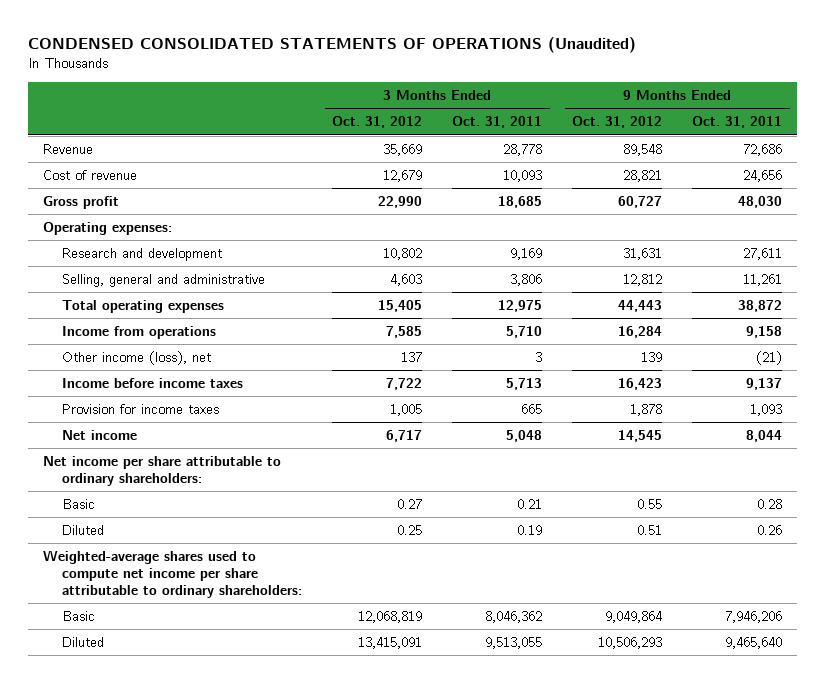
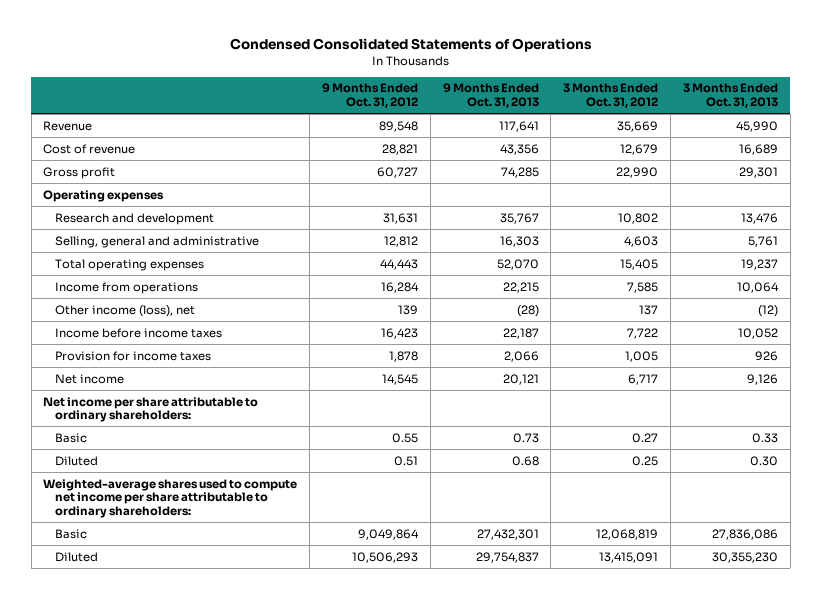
- CONDENSED CONSOLIDATED STATEMENTS OF OPERATIONS (Unaudited)
+ Condensed Consolidated Statements of Operations
- | 3 Months Ended Oct. 31, 2012 | 3 Months Ended Oct. 31, 2011 | 9 Months Ended Oct. 31, 2012 | 9 Months Ended Oct. 31, 2011
+ | 9 Months Ended Oct. 31, 2012 | 9 Months Ended Oct. 31, 2013 | 3 Months Ended Oct. 31, 2012 | 3 Months Ended Oct. 31, 2013
- Operating expenses:
+ Operating expenses

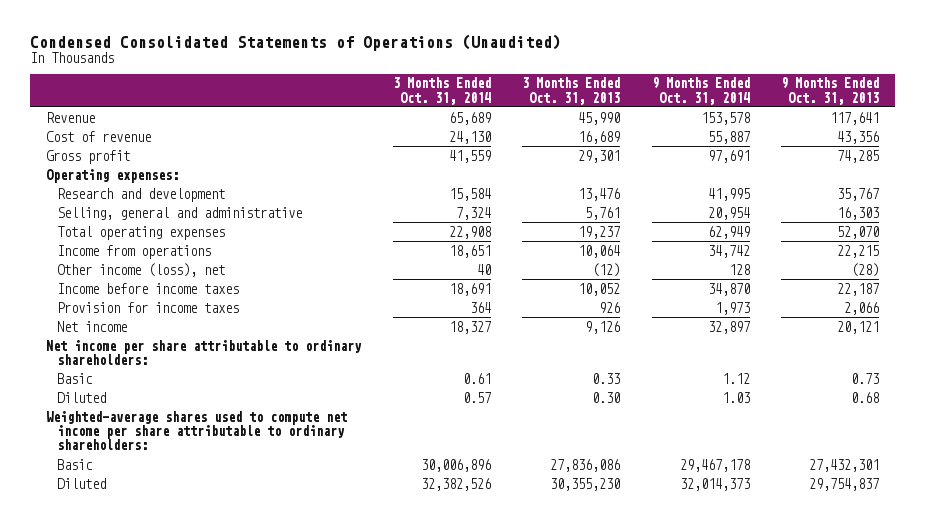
- Condensed Consolidated Statements of Operations
+ Condensed Consolidated Statements of Operations (Unaudited)
- | 9 Months Ended Oct. 31, 2012 | 9 Months Ended Oct. 31, 2013 | 3 Months Ended Oct. 31, 2012 | 3 Months Ended Oct. 31, 2013
+ | 3 Months Ended Oct. 31, 2014 | 3 Months Ended Oct. 31, 2013 | 9 Months Ended Oct. 31, 2014 | 9 Months Ended Oct. 31, 2013
- Operating expenses
+ Operating expenses:

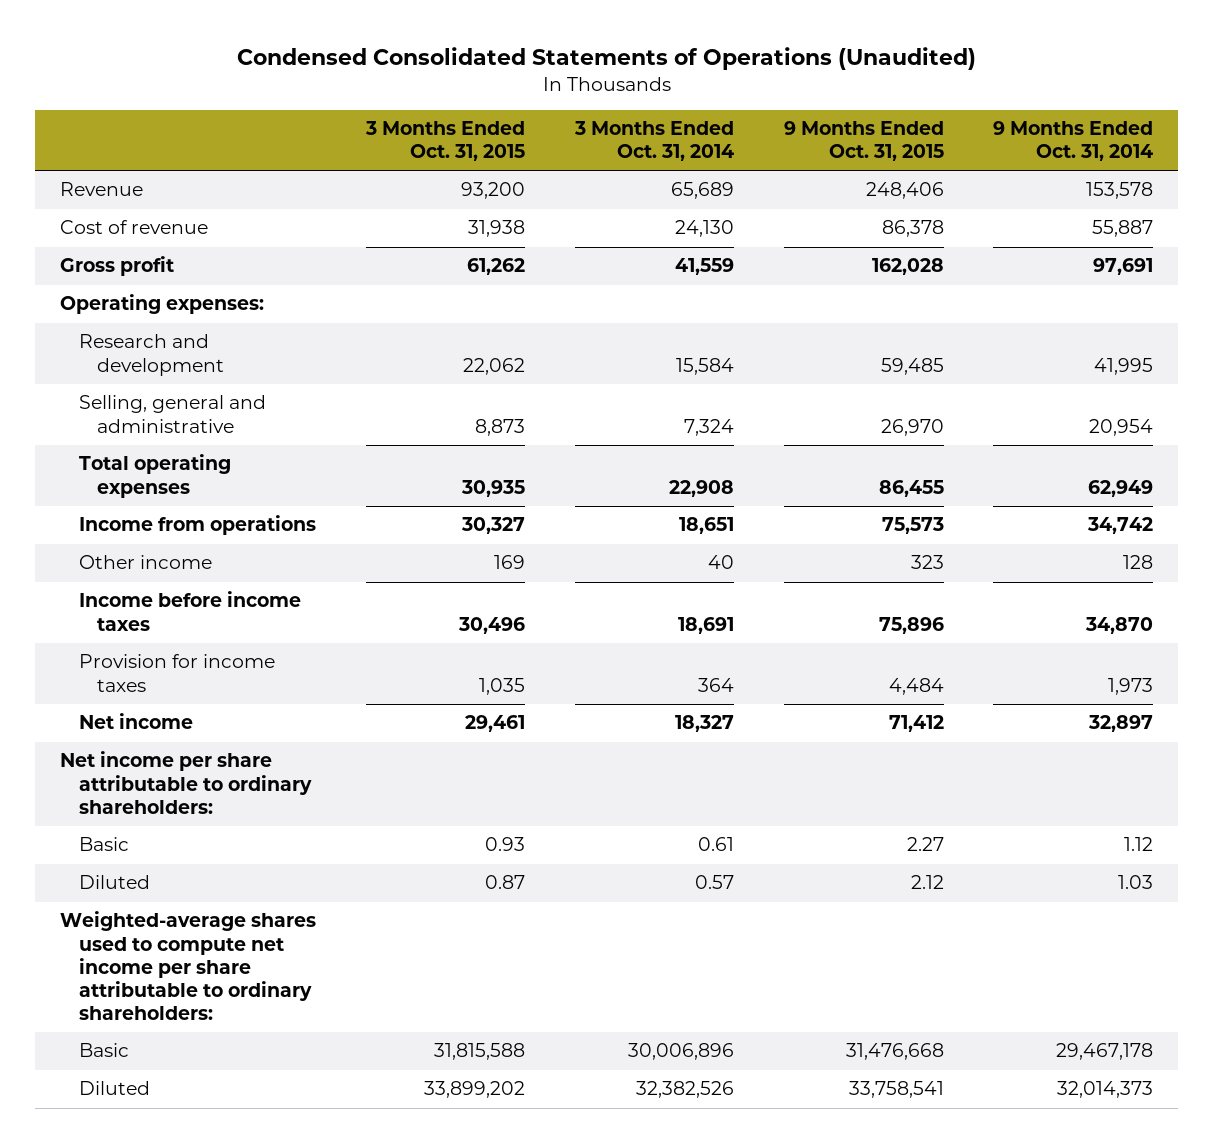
- | 3 Months Ended Oct. 31, 2014 | 3 Months Ended Oct. 31, 2013 | 9 Months Ended Oct. 31, 2014 | 9 Months Ended Oct. 31, 2013
+ | 3 Months Ended Oct. 31, 2015 | 3 Months Ended Oct. 31, 2014 | 9 Months Ended Oct. 31, 2015 | 9 Months Ended Oct. 31, 2014
- Other income (loss), net | 40 | (12) | 128 | (28)
+ Other income | 169 | 40 | 323 | 128

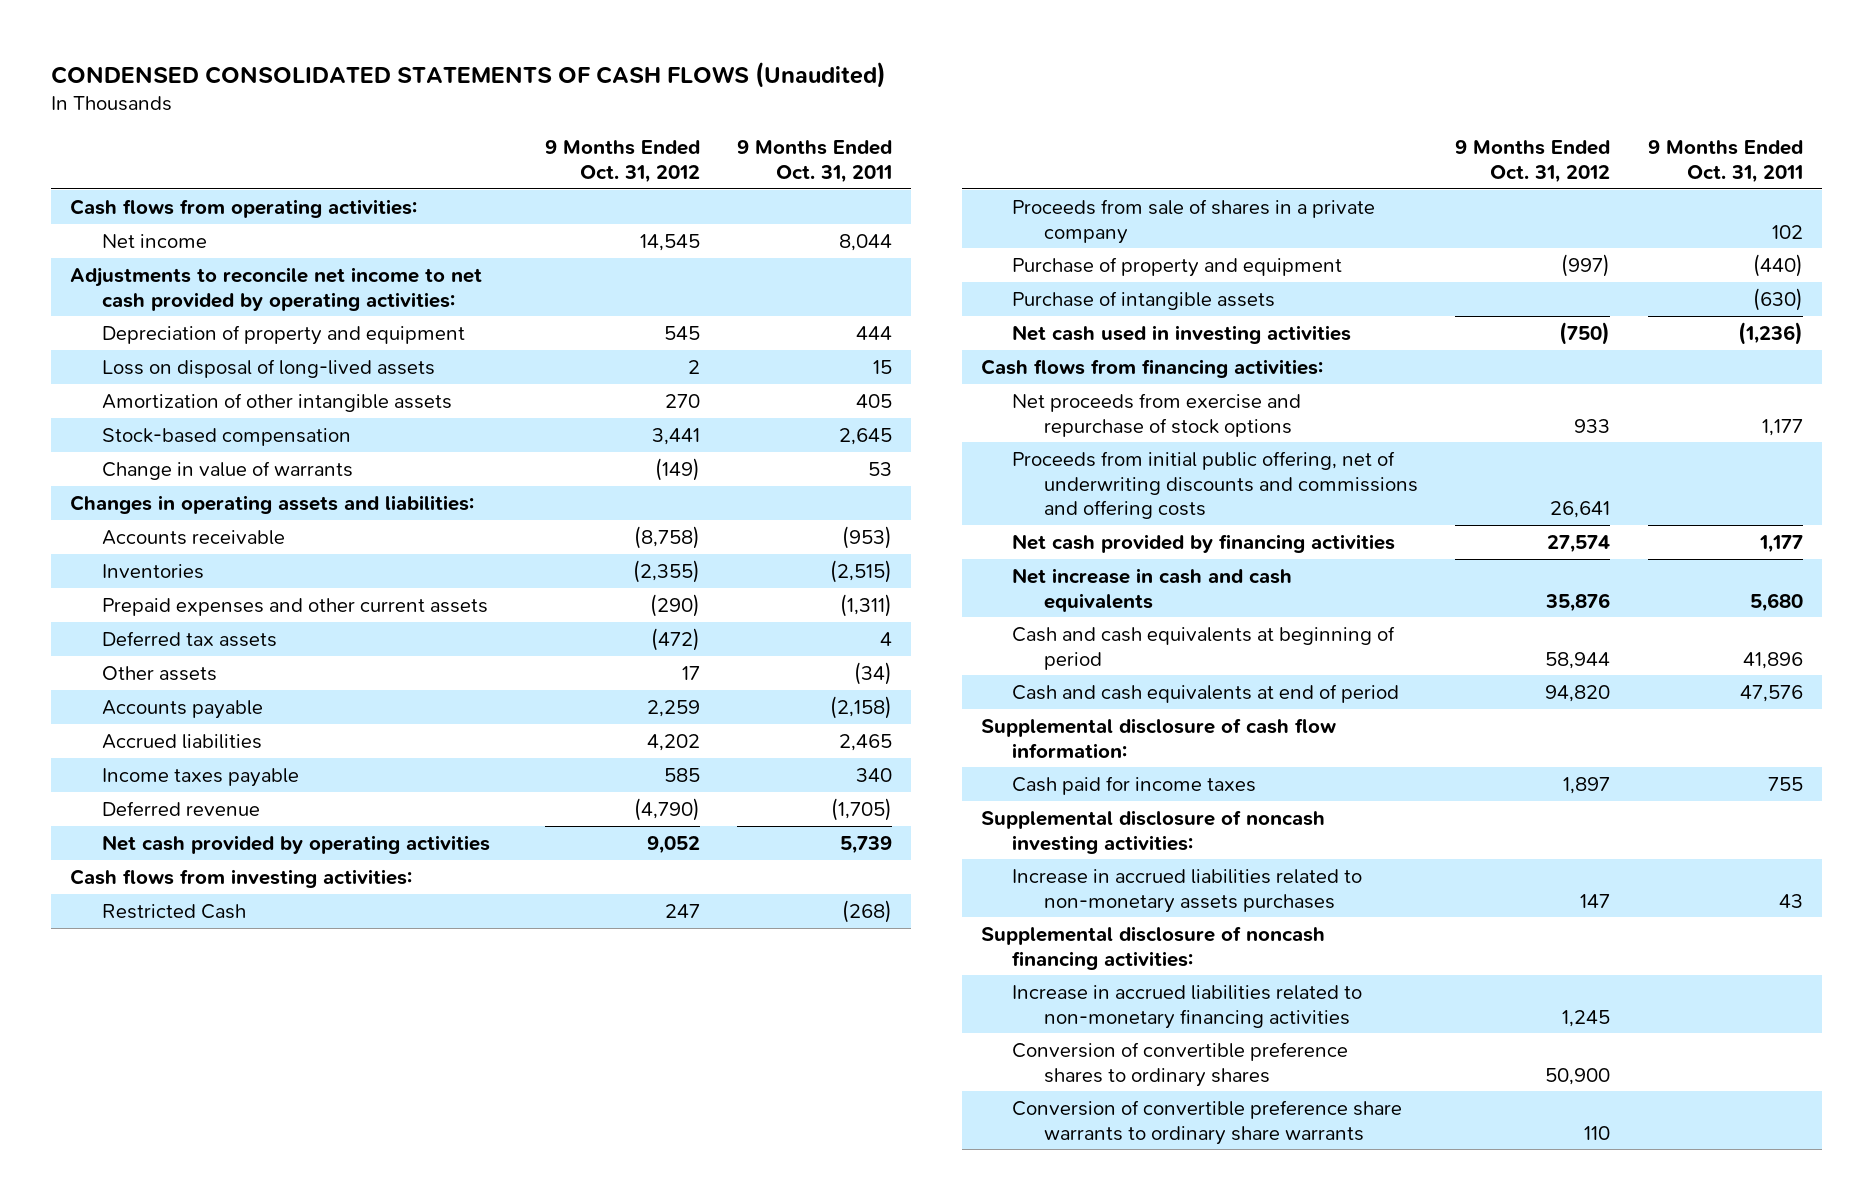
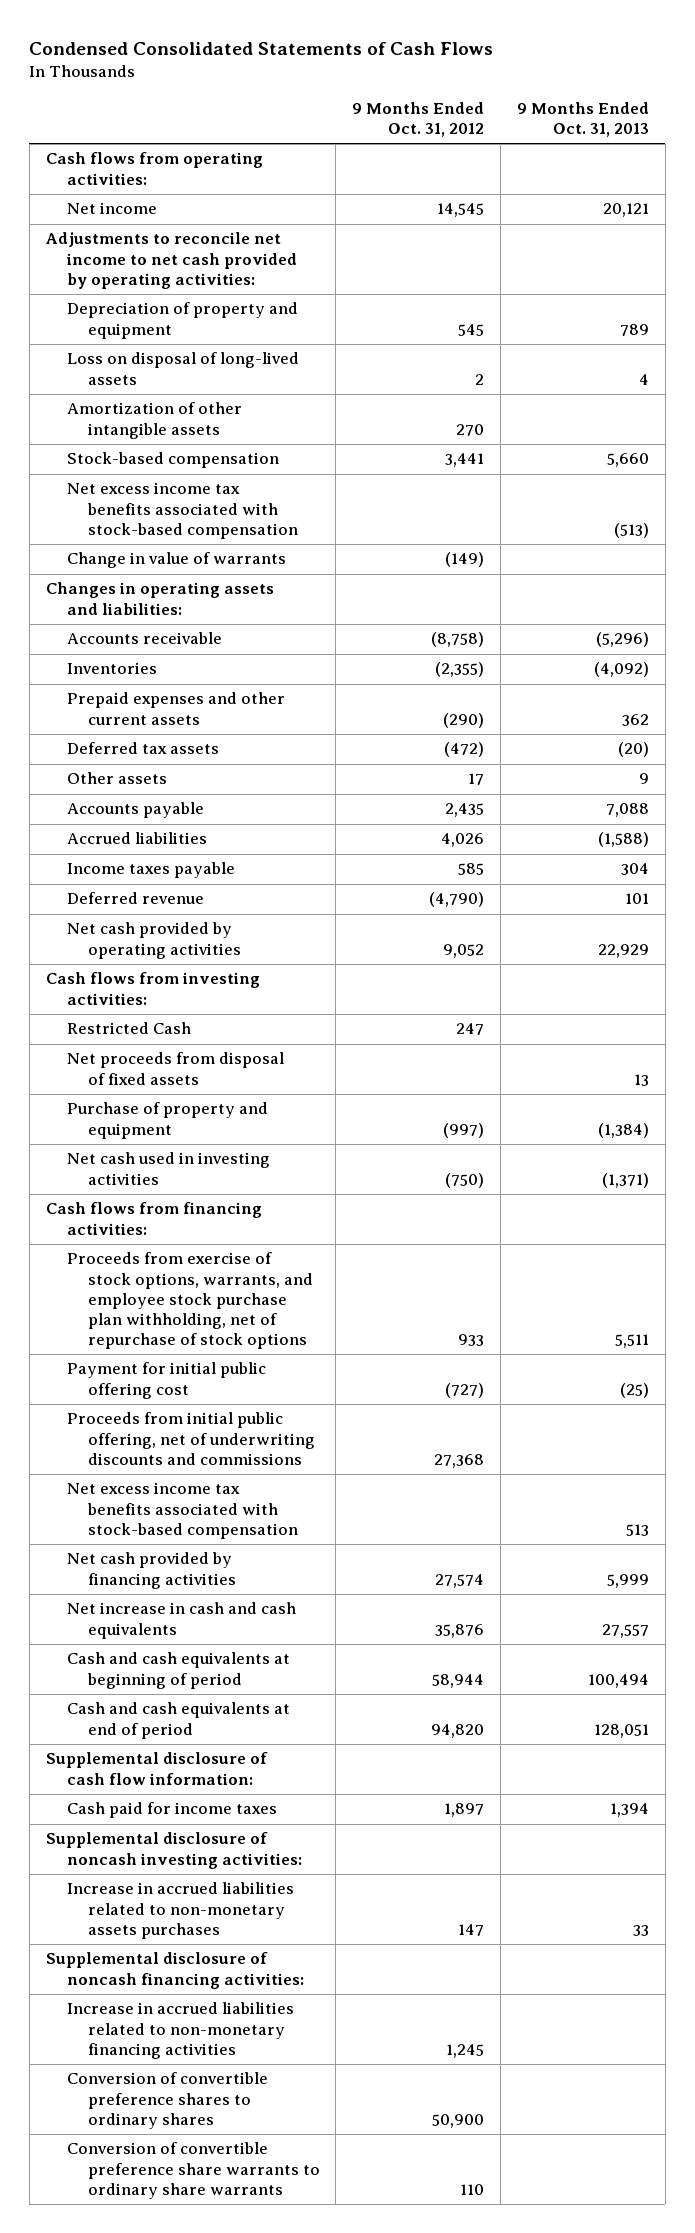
- CONDENSED CONSOLIDATED STATEMENTS OF CASH FLOWS (Unaudited)
+ Condensed Consolidated Statements of Cash Flows
- | 9 Months Ended Oct. 31, 2012 | 9 Months Ended Oct. 31, 2011
+ | 9 Months Ended Oct. 31, 2012 | 9 Months Ended Oct. 31, 2013
+ Net excess income tax benefits associated with stock-based compensation | | (513)
- Accounts payable | 2,259 | (2,158)
- Accrued liabilities | 4,202 | 2,465
+ Accounts payable | 2,435 | 7,088
+ Accrued liabilities | 4,026 | (1,588)
- Proceeds from sale of shares in a private company | | 102
+ Net proceeds from disposal of fixed assets | | 13
- Purchase of intangible assets | | (630)
- Net proceeds from exercise and repurchase of stock options | 933 | 1,177
- Proceeds from initial public offering, net of underwriting discounts and commissions and offering costs | 26,641 |
+ Proceeds from exercise of stock options, warrants, and employee stock purchase plan withholding, net of repurchase of stock options | 933 | 5,511
+ Payment for initial public offering cost | (727) | (25)
+ Proceeds from initial public offering, net of underwriting discounts and commissions | 27,368 |
+ Net excess income tax benefits associated with stock-based compensation | | 513

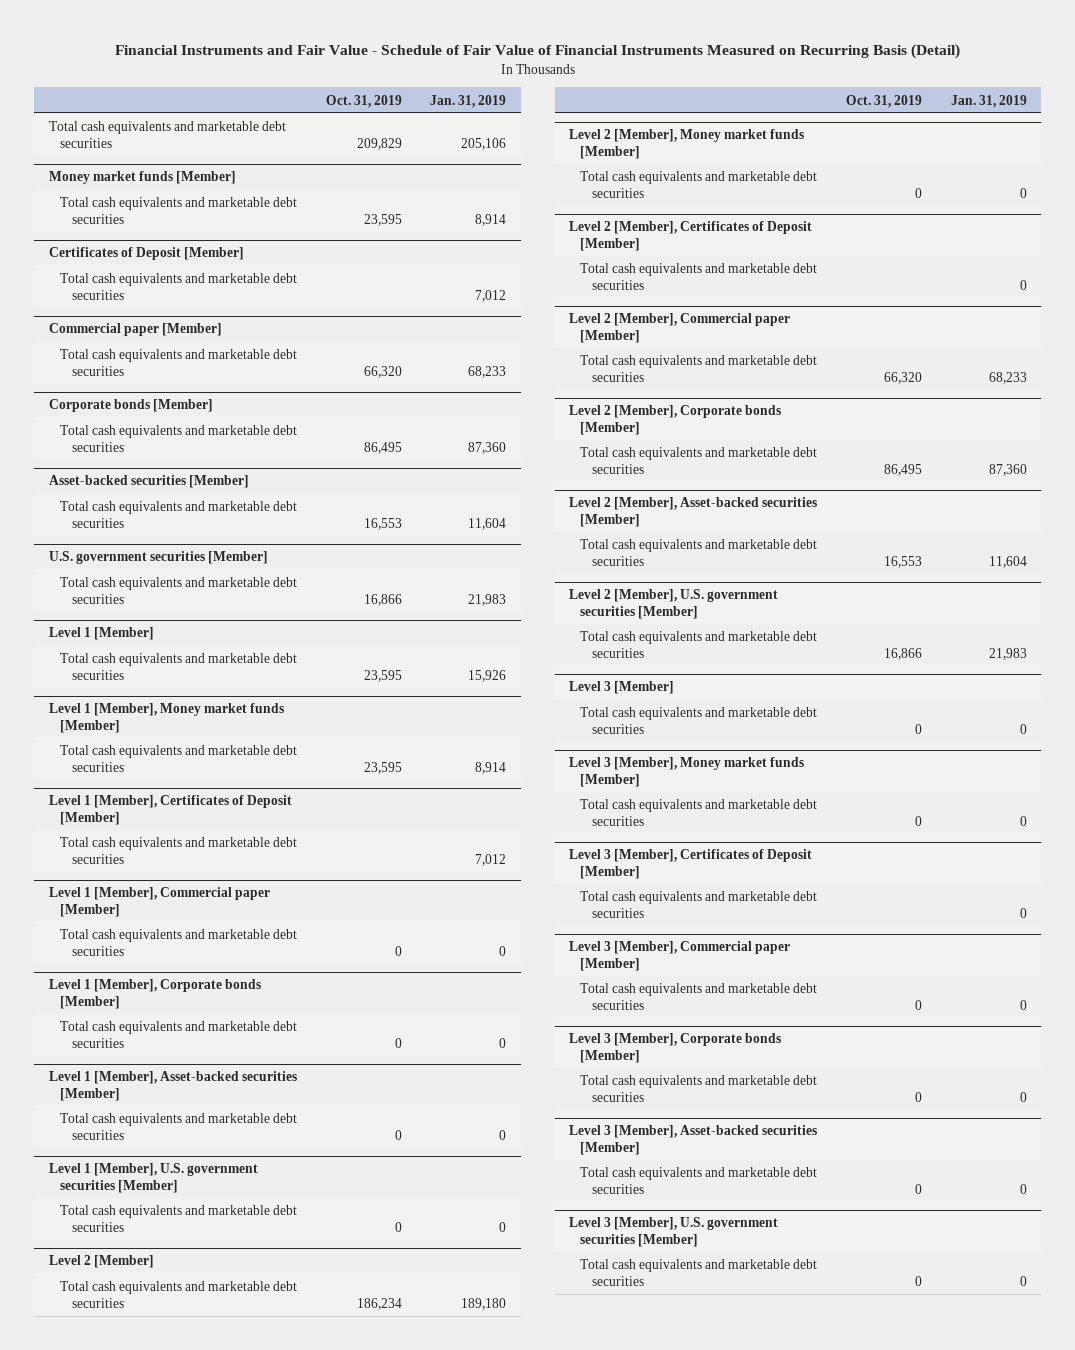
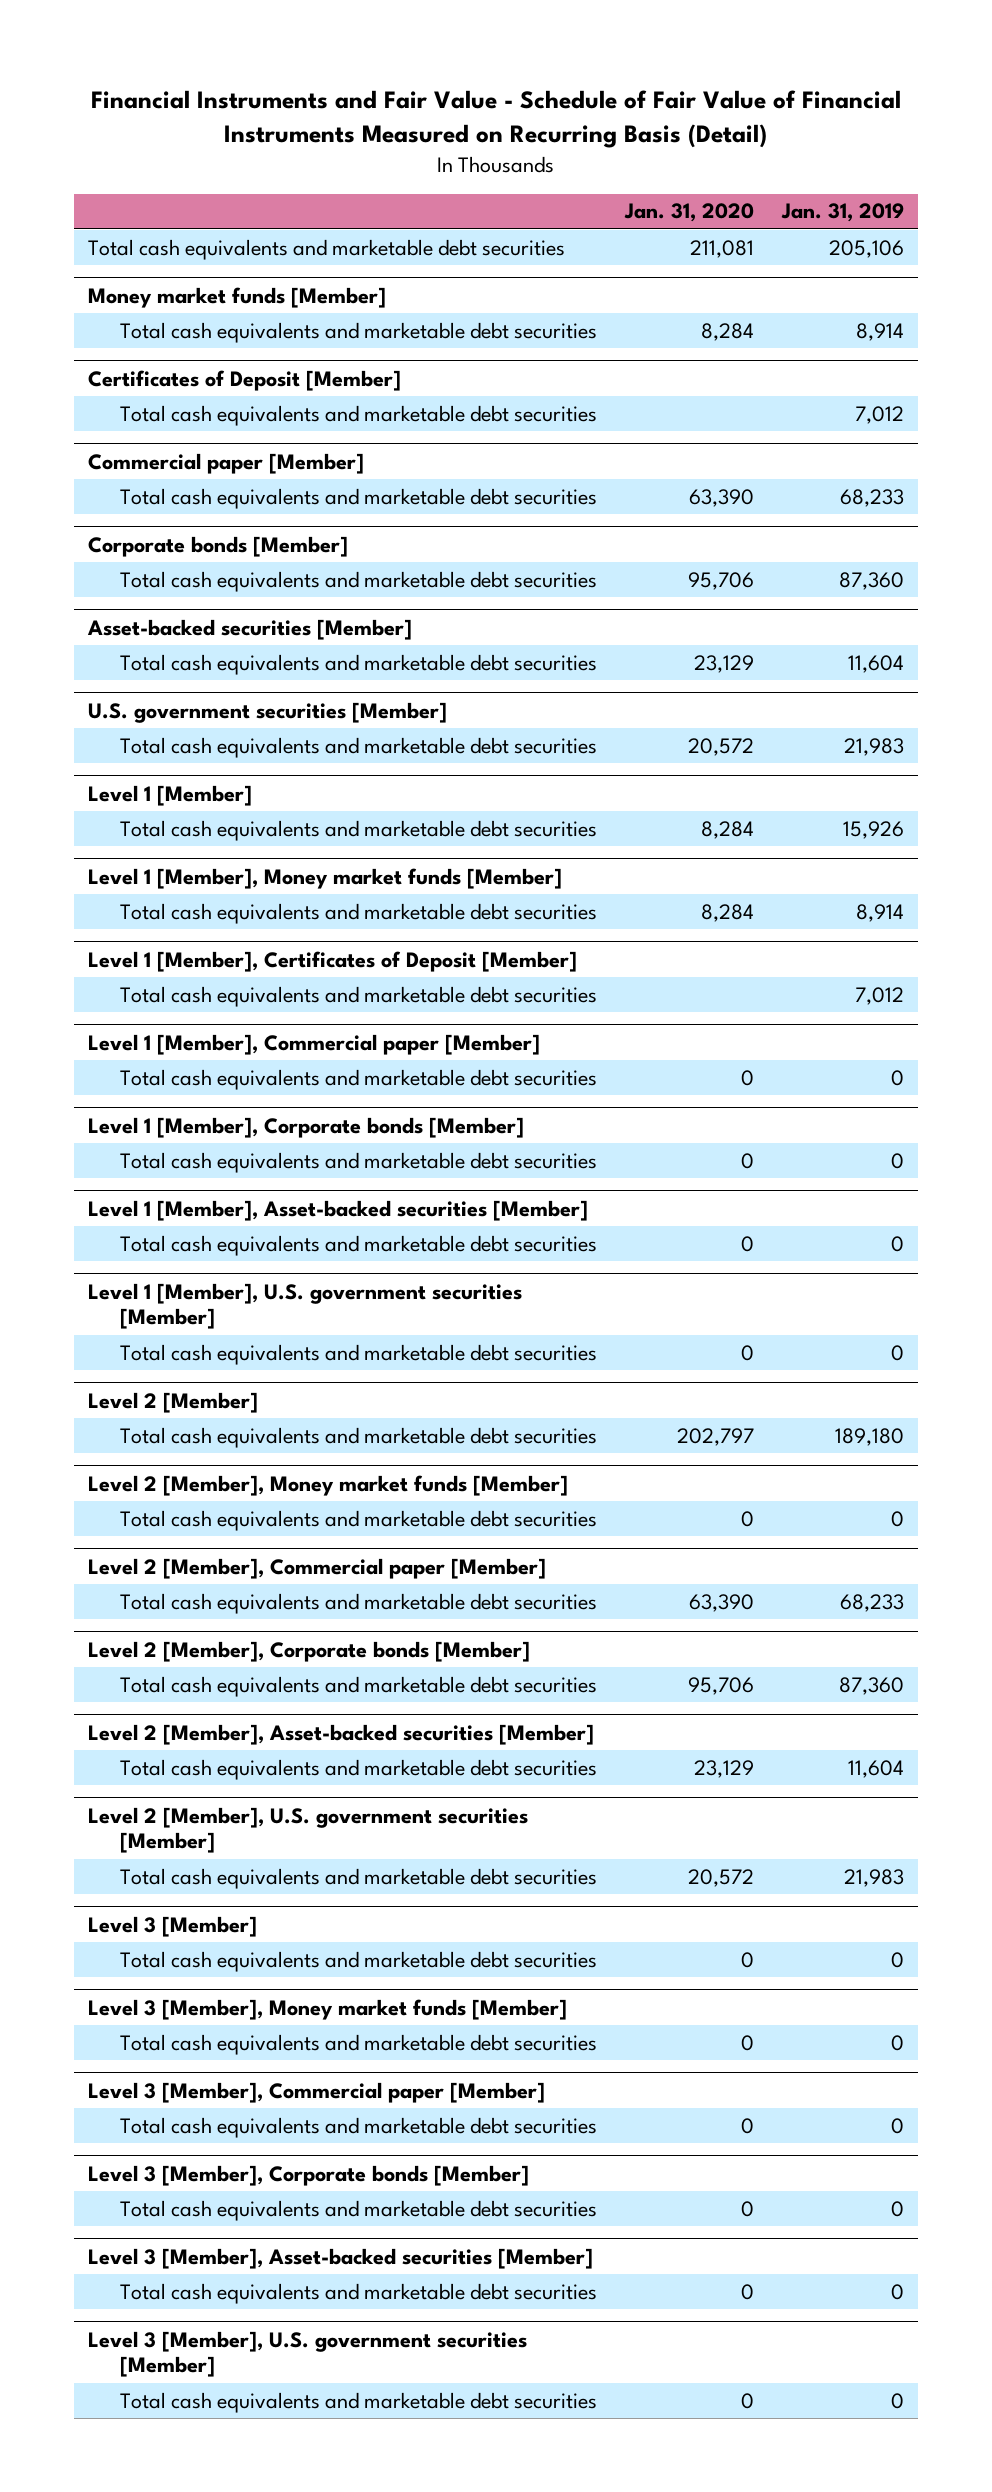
- | Oct. 31, 2019 | Jan. 31, 2019
+ | Jan. 31, 2020 | Jan. 31, 2019
- Level 2 [Member], Certificates of Deposit [Member]
- Total cash equivalents and marketable debt securities | | 0
- Level 3 [Member], Certificates of Deposit [Member]
- Total cash equivalents and marketable debt securities | | 0

